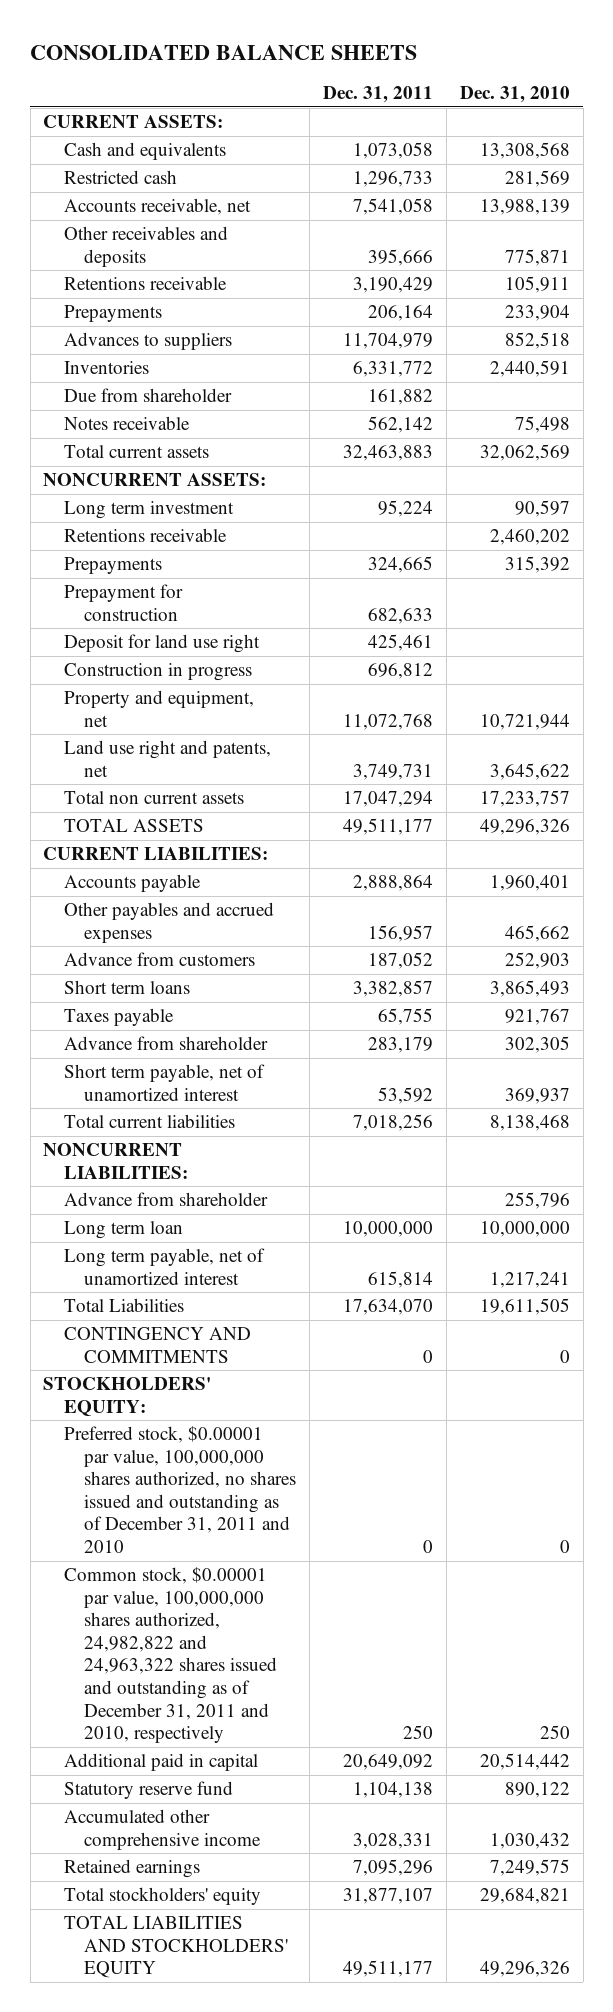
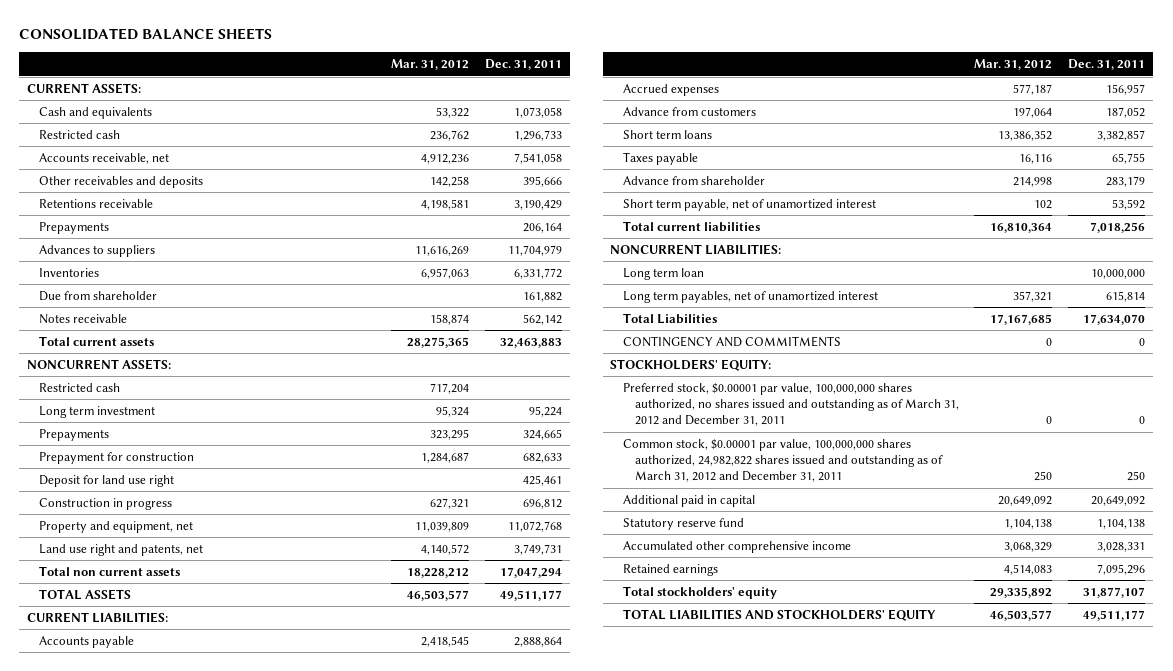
- | Dec. 31, 2011 | Dec. 31, 2010
+ | Mar. 31, 2012 | Dec. 31, 2011
+ Restricted cash | 717,204 |
- Retentions receivable | | 2,460,202
- Other payables and accrued expenses | 156,957 | 465,662
+ Accrued expenses | 577,187 | 156,957
- Advance from shareholder | | 255,796
- Long term payable, net of unamortized interest | 615,814 | 1,217,241
+ Long term payables, net of unamortized interest | 357,321 | 615,814
- Preferred stock, $0.00001 par value, 100,000,000 shares authorized, no shares issued and outstanding as of December 31, 2011 and 2010 | 0 | 0
- Common stock, $0.00001 par value, 100,000,000 shares authorized, 24,982,822 and 24,963,322 shares issued and outstanding as of December 31, 2011 and 2010, respectively | 250 | 250
+ Preferred stock, $0.00001 par value, 100,000,000 shares authorized, no shares issued and outstanding as of March 31, 2012 and December 31, 2011 | 0 | 0
+ Common stock, $0.00001 par value, 100,000,000 shares authorized, 24,982,822 shares issued and outstanding as of March 31, 2012 and December 31, 2011 | 250 | 250

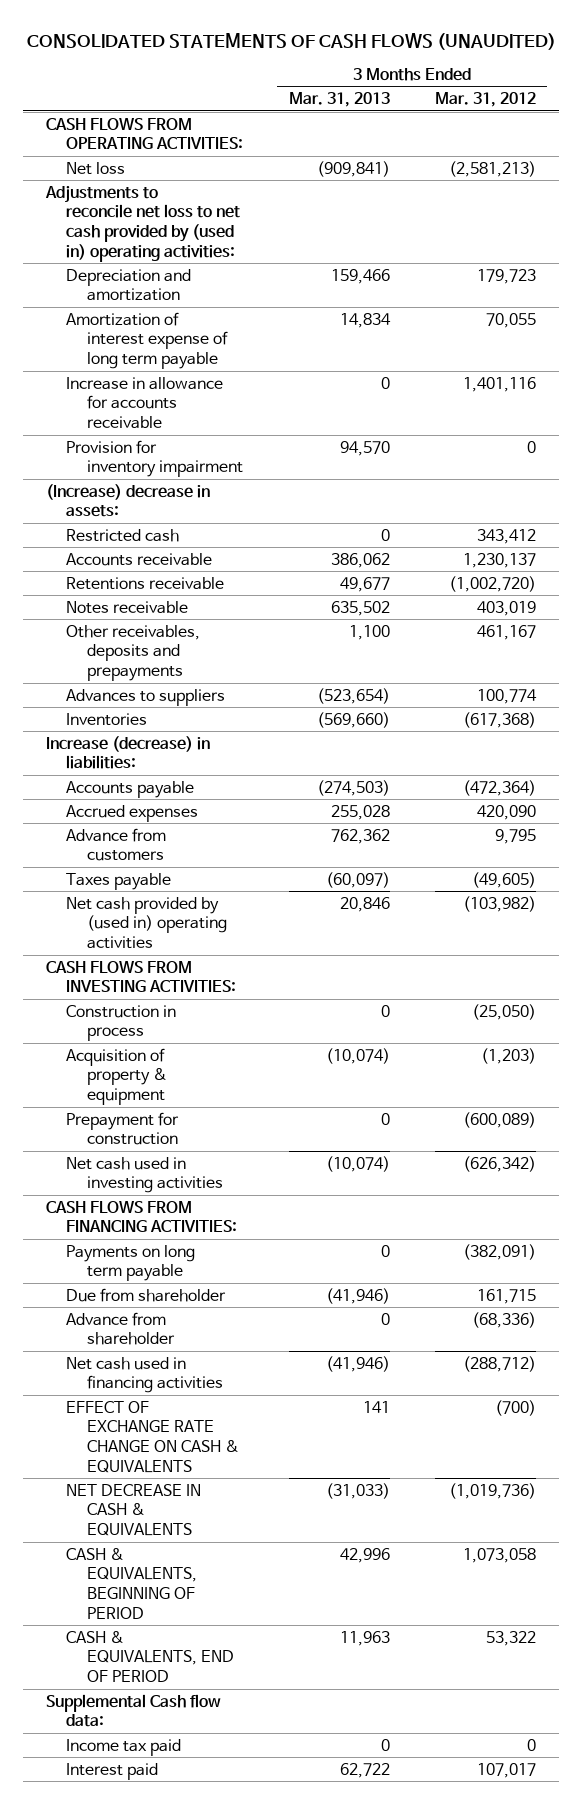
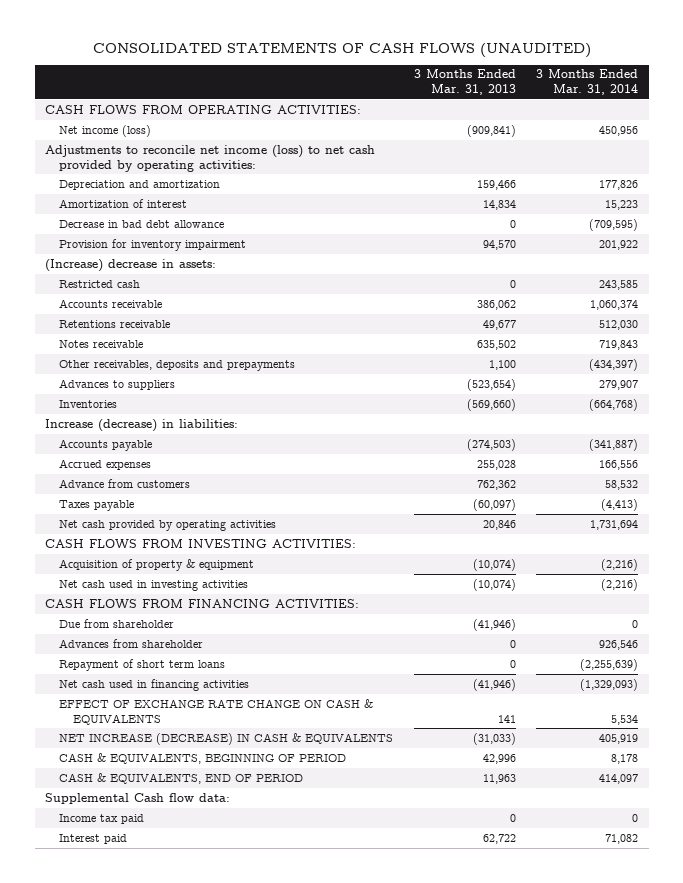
- | 3 Months Ended Mar. 31, 2013 | 3 Months Ended Mar. 31, 2012
+ | 3 Months Ended Mar. 31, 2013 | 3 Months Ended Mar. 31, 2014
- Net loss | (909,841) | (2,581,213)
- Adjustments to reconcile net loss to net cash provided by (used in) operating activities:
+ Net income (loss) | (909,841) | 450,956
+ Adjustments to reconcile net income (loss) to net cash provided by operating activities:
- Amortization of interest expense of long term payable | 14,834 | 70,055
- Increase in allowance for accounts receivable | 0 | 1,401,116
+ Amortization of interest | 14,834 | 15,223
+ Decrease in bad debt allowance | 0 | (709,595)
- Net cash provided by (used in) operating activities | 20,846 | (103,982)
+ Net cash provided by operating activities | 20,846 | 1,731,694
- Construction in process | 0 | (25,050)
- Prepayment for construction | 0 | (600,089)
- Payments on long term payable | 0 | (382,091)
- Advance from shareholder | 0 | (68,336)
+ Advances from shareholder | 0 | 926,546
+ Repayment of short term loans | 0 | (2,255,639)
- NET DECREASE IN CASH & EQUIVALENTS | (31,033) | (1,019,736)
+ NET INCREASE (DECREASE) IN CASH & EQUIVALENTS | (31,033) | 405,919

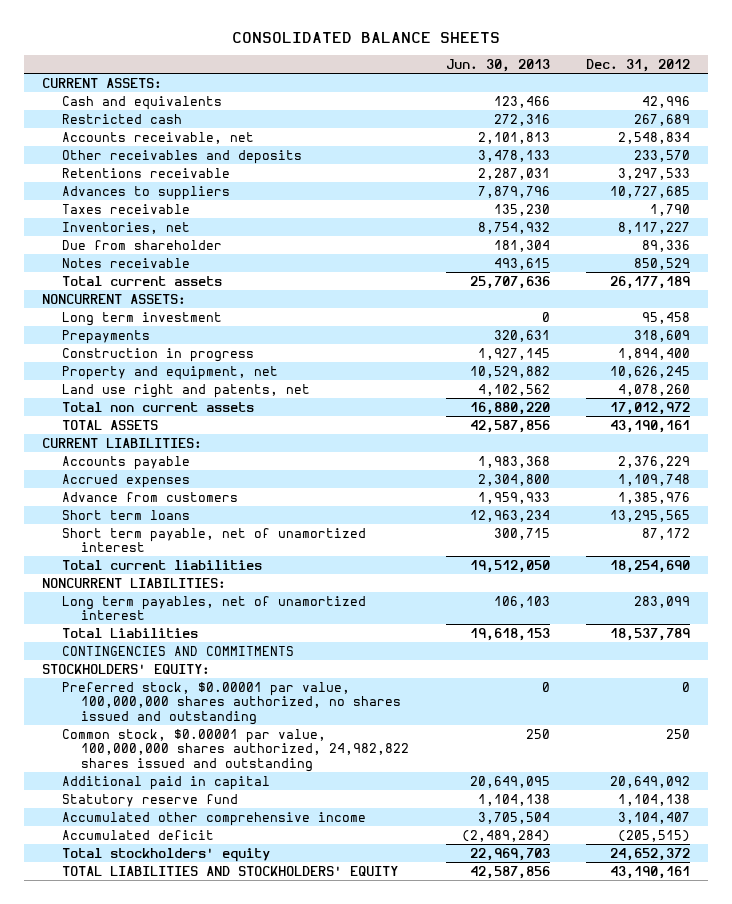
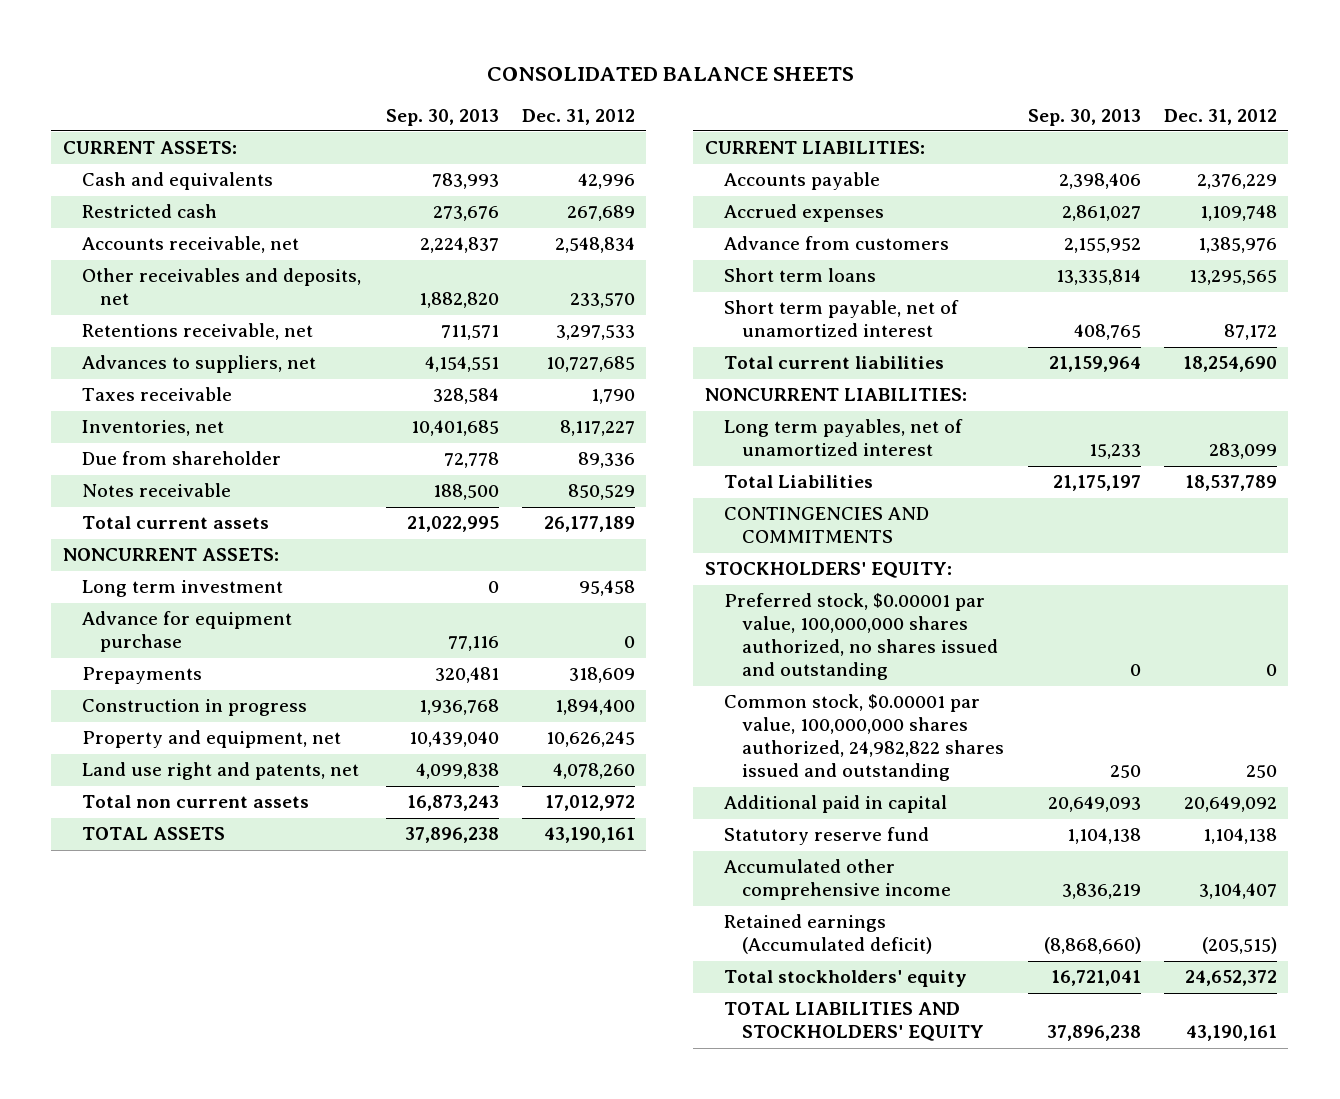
- | Jun. 30, 2013 | Dec. 31, 2012
+ | Sep. 30, 2013 | Dec. 31, 2012
- Other receivables and deposits | 3,478,133 | 233,570
- Retentions receivable | 2,287,031 | 3,297,533
- Advances to suppliers | 7,879,796 | 10,727,685
+ Other receivables and deposits, net | 1,882,820 | 233,570
+ Retentions receivable, net | 711,571 | 3,297,533
+ Advances to suppliers, net | 4,154,551 | 10,727,685
+ Advance for equipment purchase | 77,116 | 0
- Accumulated deficit | (2,489,284) | (205,515)
+ Retained earnings (Accumulated deficit) | (8,868,660) | (205,515)

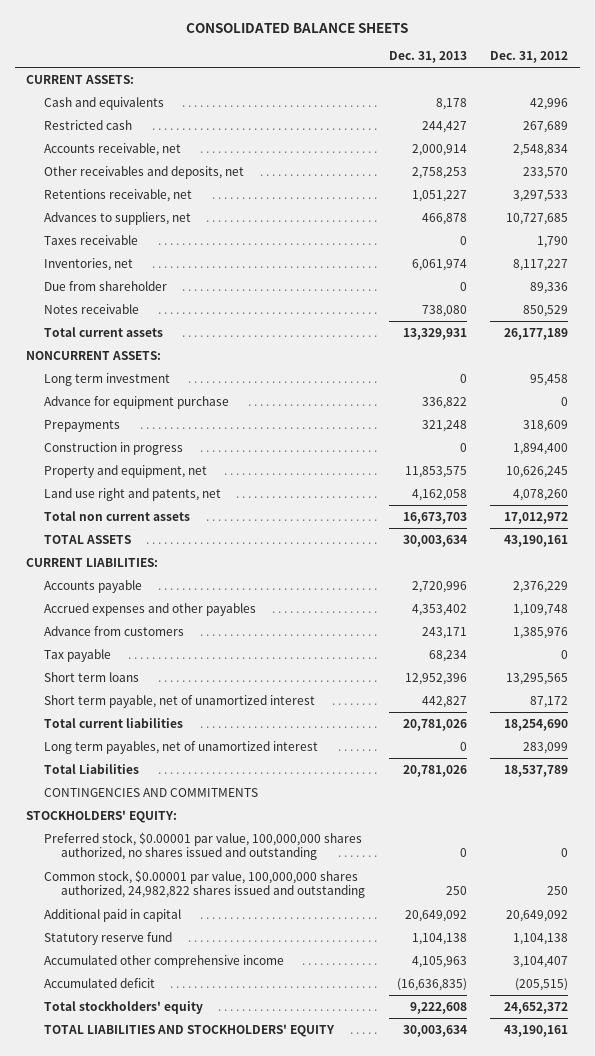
- | Sep. 30, 2013 | Dec. 31, 2012
+ | Dec. 31, 2013 | Dec. 31, 2012
- Accrued expenses | 2,861,027 | 1,109,748
+ Accrued expenses and other payables | 4,353,402 | 1,109,748
+ Tax payable | 68,234 | 0
- NONCURRENT LIABILITIES:
- Retained earnings (Accumulated deficit) | (8,868,660) | (205,515)
+ Accumulated deficit | (16,636,835) | (205,515)

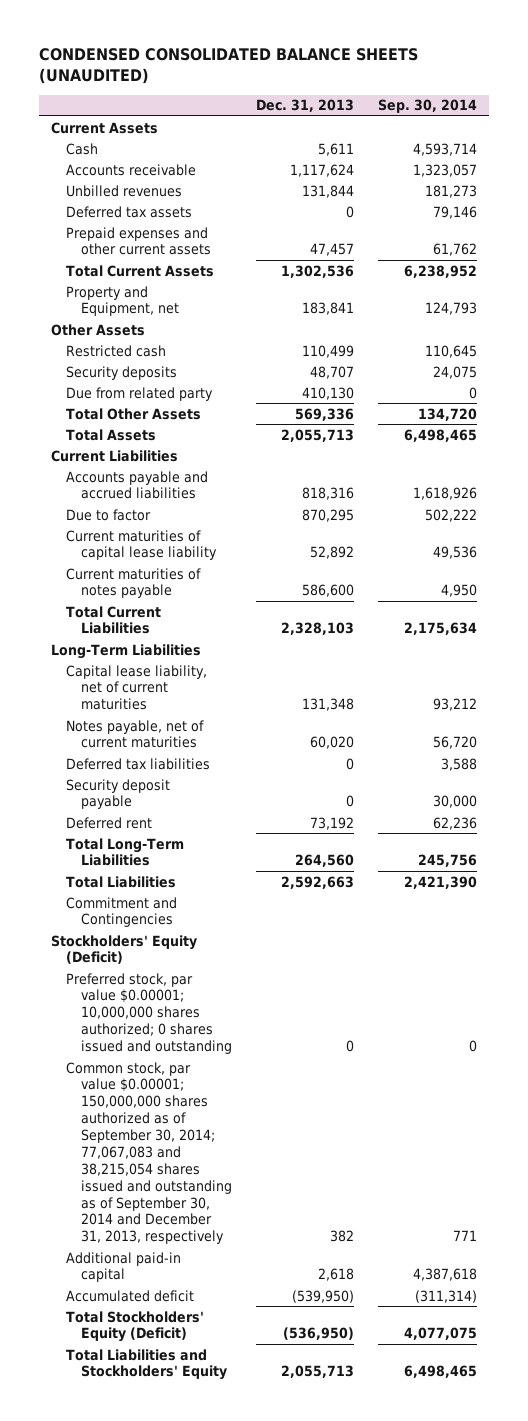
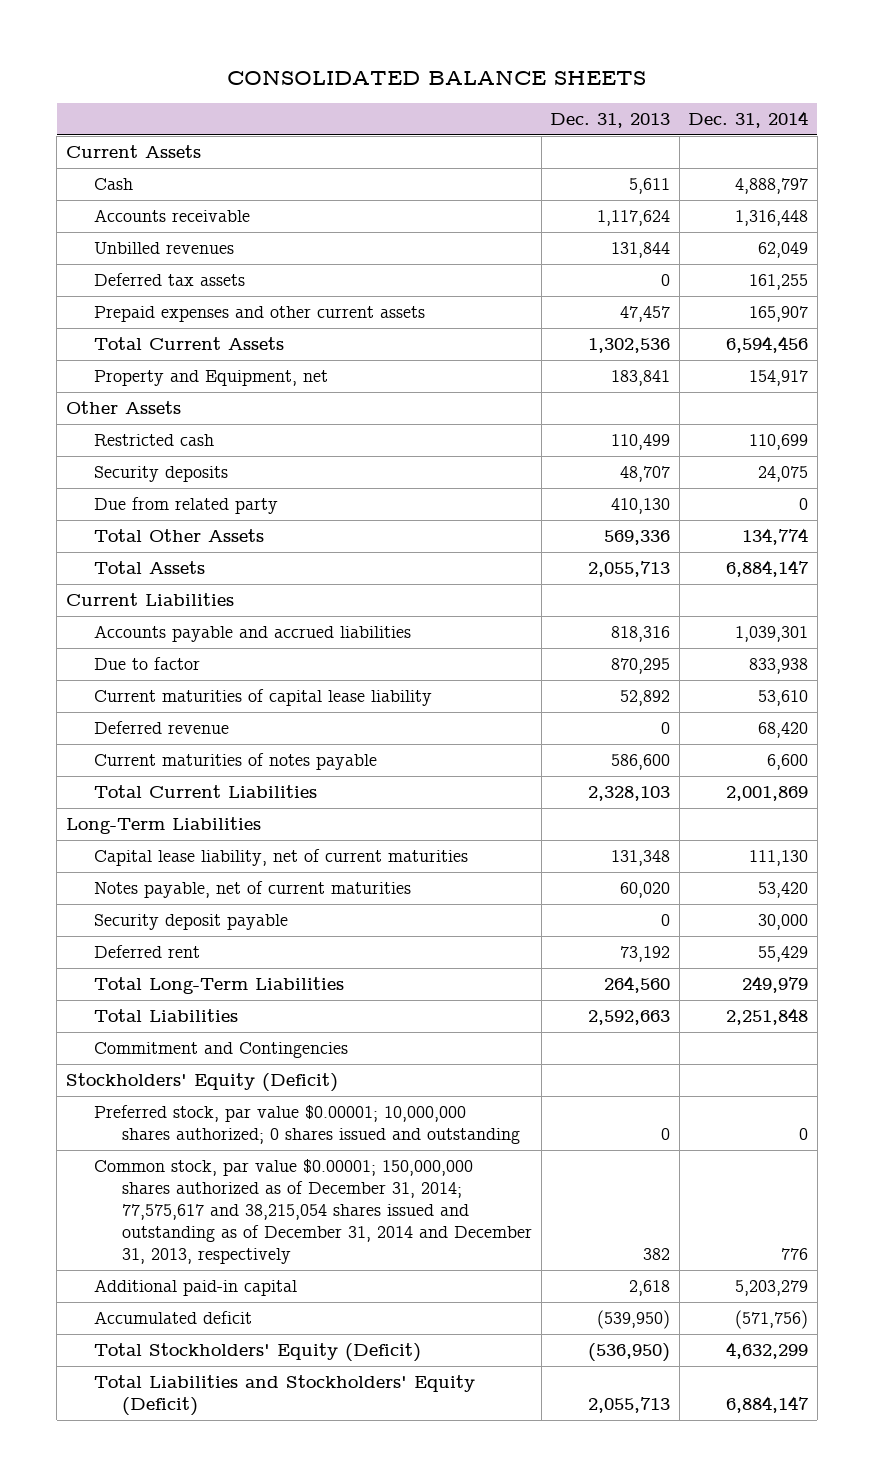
- CONDENSED CONSOLIDATED BALANCE SHEETS (UNAUDITED)
+ CONSOLIDATED BALANCE SHEETS
- | Dec. 31, 2013 | Sep. 30, 2014
+ | Dec. 31, 2013 | Dec. 31, 2014
+ Deferred revenue | 0 | 68,420
- Deferred tax liabilities | 0 | 3,588
- Common stock, par value $0.00001; 150,000,000 shares authorized as of September 30, 2014; 77,067,083 and 38,215,054 shares issued and outstanding as of September 30, 2014 and December 31, 2013, respectively | 382 | 771
+ Common stock, par value $0.00001; 150,000,000 shares authorized as of December 31, 2014; 77,575,617 and 38,215,054 shares issued and outstanding as of December 31, 2014 and December 31, 2013, respectively | 382 | 776
- Total Liabilities and Stockholders' Equity | 2,055,713 | 6,498,465
+ Total Liabilities and Stockholders' Equity (Deficit) | 2,055,713 | 6,884,147

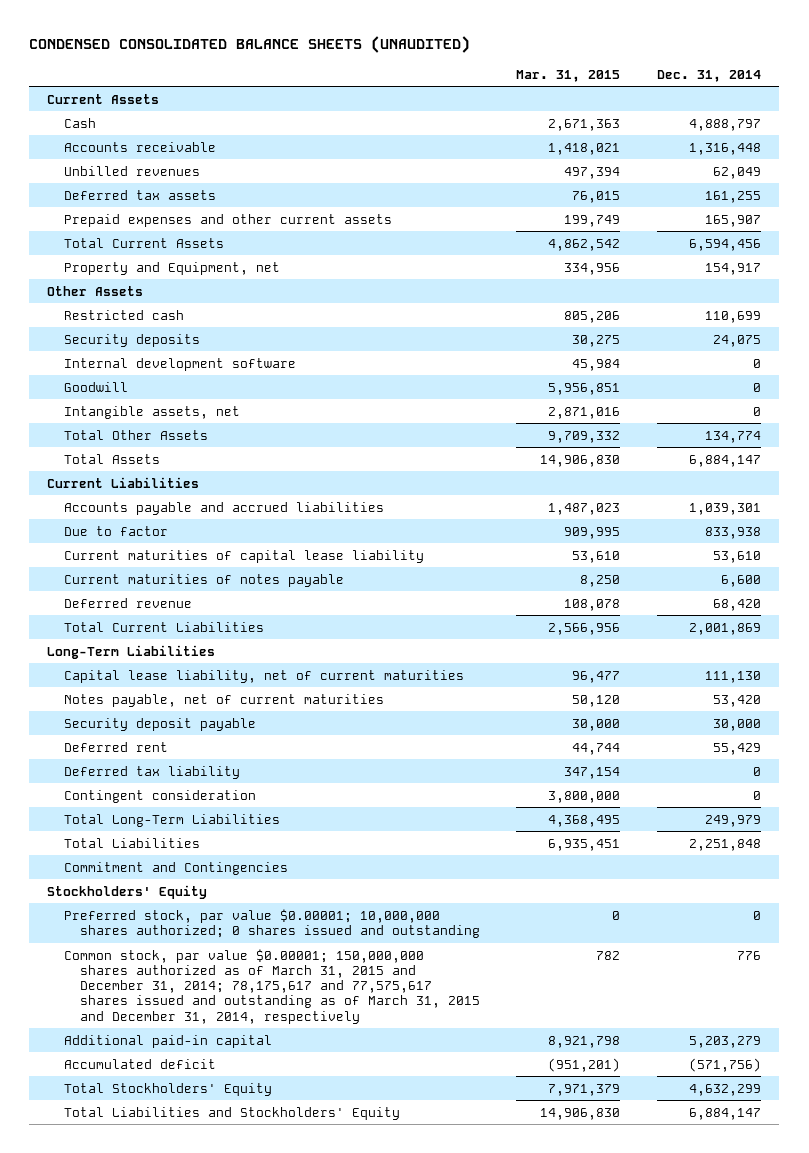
- CONSOLIDATED BALANCE SHEETS
+ CONDENSED CONSOLIDATED BALANCE SHEETS (UNAUDITED)
- | Dec. 31, 2013 | Dec. 31, 2014
+ | Mar. 31, 2015 | Dec. 31, 2014
- Due from related party | 410,130 | 0
+ Internal development software | 45,984 | 0
+ Goodwill | 5,956,851 | 0
+ Intangible assets, net | 2,871,016 | 0
moved down: Deferred revenue | 108,078 | 68,420
+ Deferred tax liability | 347,154 | 0
+ Contingent consideration | 3,800,000 | 0
- Stockholders' Equity (Deficit)
+ Stockholders' Equity
- Common stock, par value $0.00001; 150,000,000 shares authorized as of December 31, 2014; 77,575,617 and 38,215,054 shares issued and outstanding as of December 31, 2014 and December 31, 2013, respectively | 382 | 776
+ Common stock, par value $0.00001; 150,000,000 shares authorized as of March 31, 2015 and December 31, 2014; 78,175,617 and 77,575,617 shares issued and outstanding as of March 31, 2015 and December 31, 2014, respectively | 782 | 776
- Total Stockholders' Equity (Deficit) | (536,950) | 4,632,299
- Total Liabilities and Stockholders' Equity (Deficit) | 2,055,713 | 6,884,147
+ Total Stockholders' Equity | 7,971,379 | 4,632,299
+ Total Liabilities and Stockholders' Equity | 14,906,830 | 6,884,147

